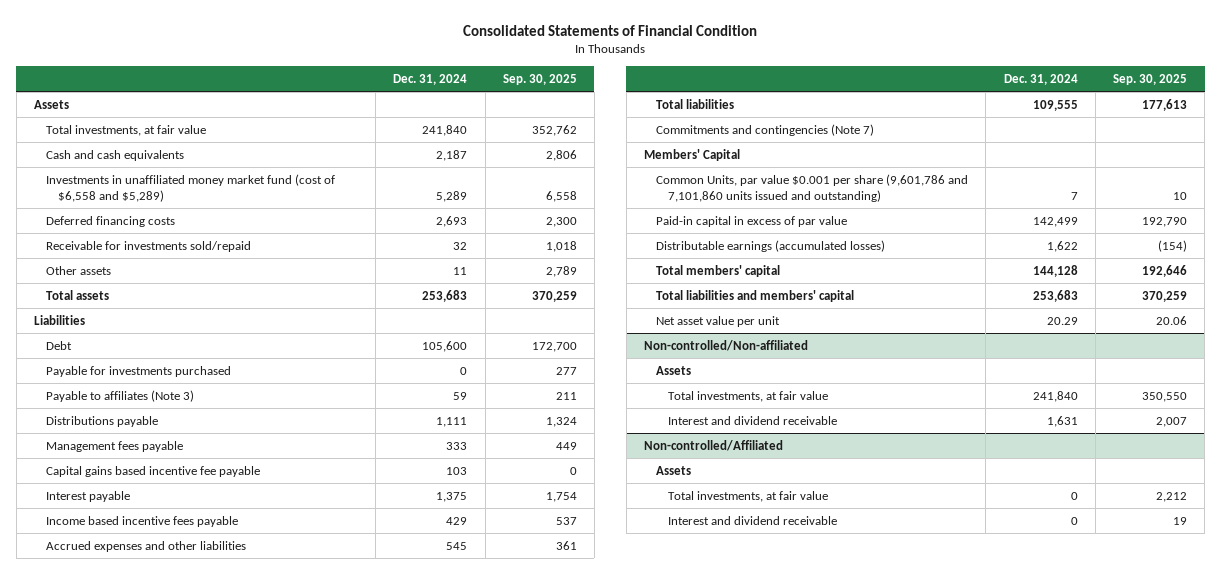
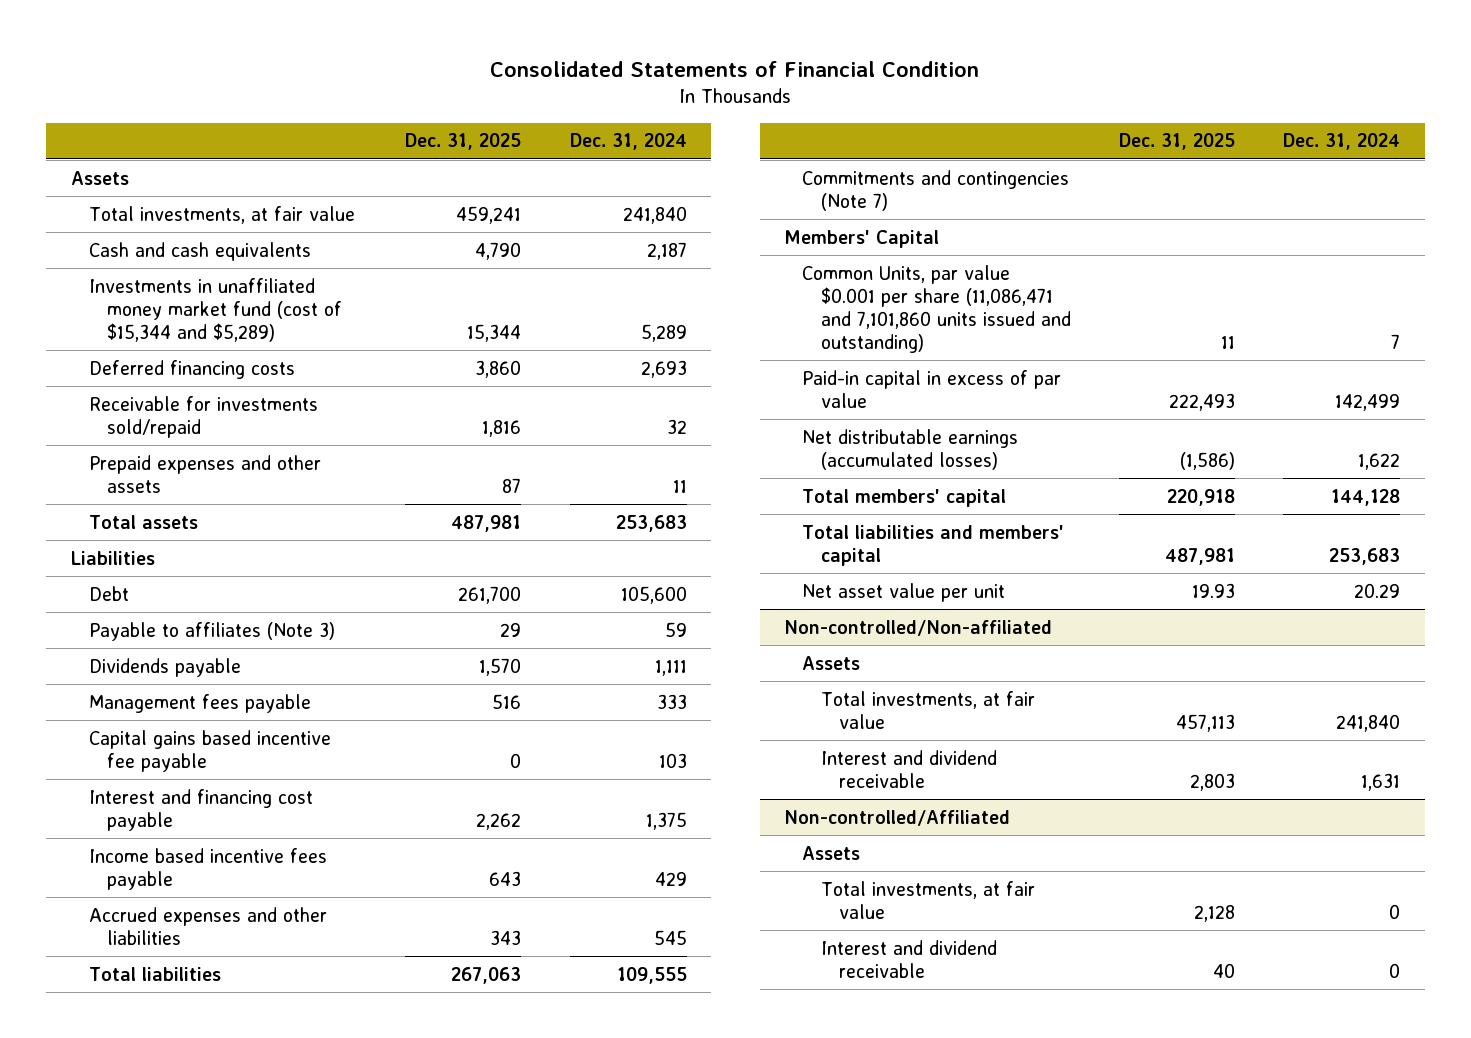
- | Dec. 31, 2024 | Sep. 30, 2025
+ | Dec. 31, 2025 | Dec. 31, 2024
- Investments in unaffiliated money market fund (cost of $6,558 and $5,289) | 5,289 | 6,558
+ Investments in unaffiliated money market fund (cost of $15,344 and $5,289) | 15,344 | 5,289
- Other assets | 11 | 2,789
+ Prepaid expenses and other assets | 87 | 11
- Payable for investments purchased | 0 | 277
- Distributions payable | 1,111 | 1,324
+ Dividends payable | 1,570 | 1,111
- Interest payable | 1,375 | 1,754
+ Interest and financing cost payable | 2,262 | 1,375
- Common Units, par value $0.001 per share (9,601,786 and 7,101,860 units issued and outstanding) | 7 | 10
+ Common Units, par value $0.001 per share (11,086,471 and 7,101,860 units issued and outstanding) | 11 | 7
- Distributable earnings (accumulated losses) | 1,622 | (154)
+ Net distributable earnings (accumulated losses) | (1,586) | 1,622

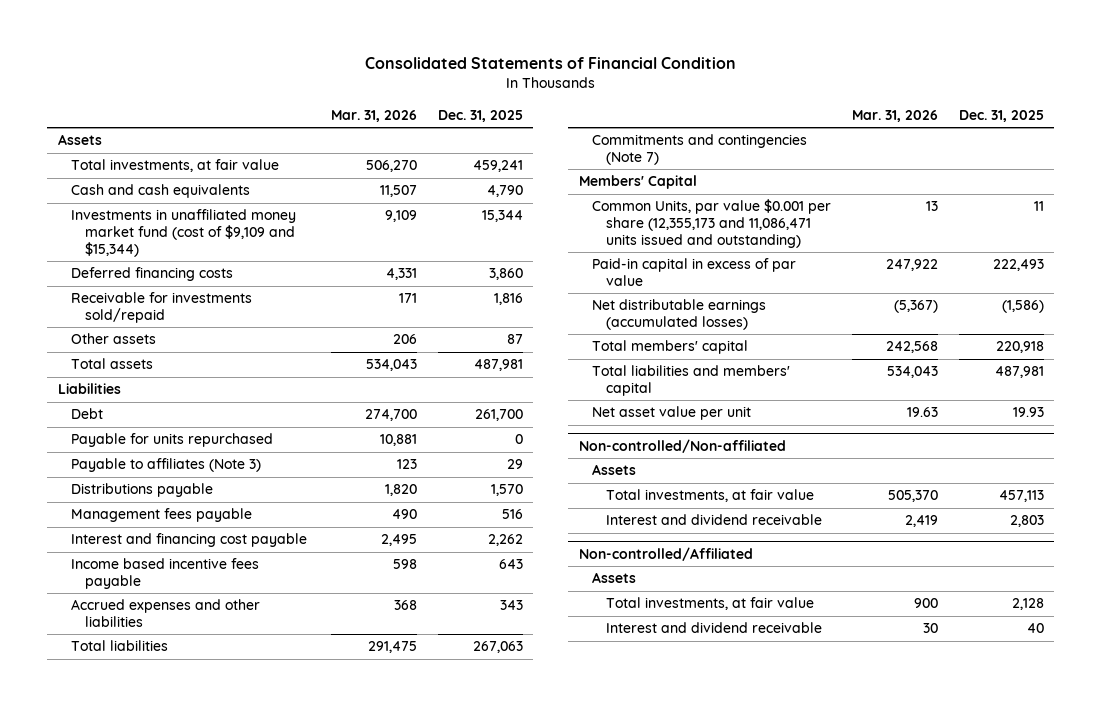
- | Dec. 31, 2025 | Dec. 31, 2024
+ | Mar. 31, 2026 | Dec. 31, 2025
- Investments in unaffiliated money market fund (cost of $15,344 and $5,289) | 15,344 | 5,289
+ Investments in unaffiliated money market fund (cost of $9,109 and $15,344) | 9,109 | 15,344
- Prepaid expenses and other assets | 87 | 11
+ Other assets | 206 | 87
+ Payable for units repurchased | 10,881 | 0
- Dividends payable | 1,570 | 1,111
+ Distributions payable | 1,820 | 1,570
- Capital gains based incentive fee payable | 0 | 103
- Common Units, par value $0.001 per share (11,086,471 and 7,101,860 units issued and outstanding) | 11 | 7
+ Common Units, par value $0.001 per share (12,355,173 and 11,086,471 units issued and outstanding) | 13 | 11

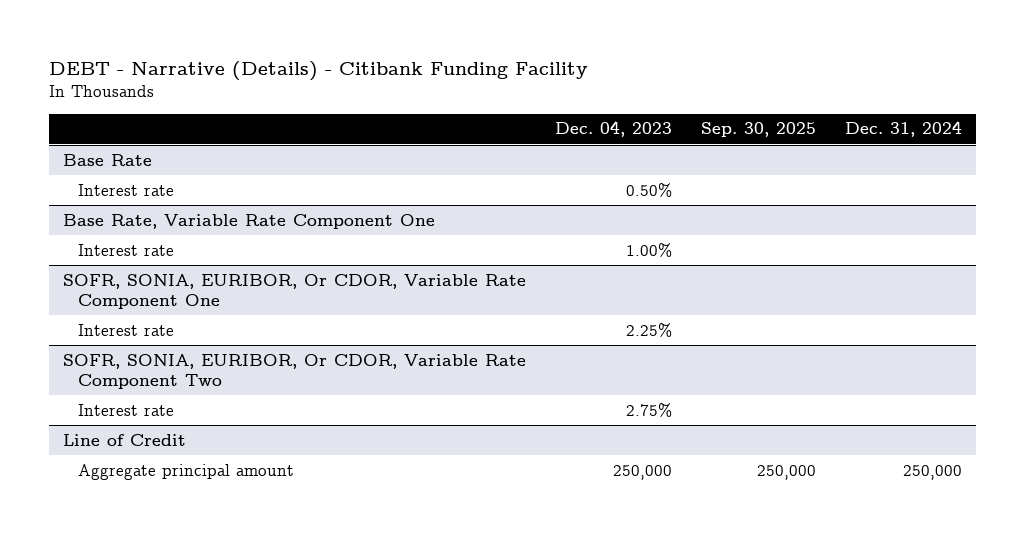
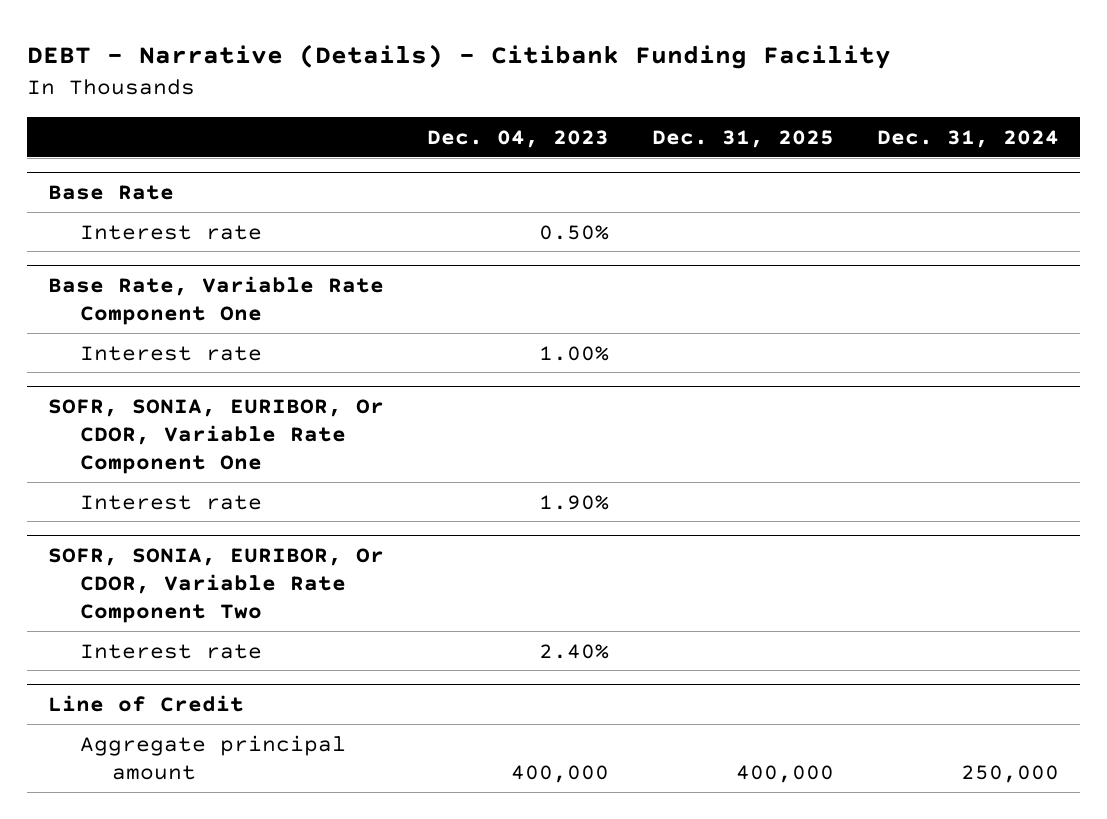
- | Dec. 04, 2023 | Sep. 30, 2025 | Dec. 31, 2024
+ | Dec. 04, 2023 | Dec. 31, 2025 | Dec. 31, 2024
@ SOFR, SONIA, EURIBOR, Or CDOR, Variable Rate Component One
- Interest rate | 2.25% | |
+ Interest rate | 1.90% | |
@ SOFR, SONIA, EURIBOR, Or CDOR, Variable Rate Component Two
- Interest rate | 2.75% | |
+ Interest rate | 2.40% | |
@ Line of Credit
- Aggregate principal amount | 250,000 | 250,000 | 250,000
+ Aggregate principal amount | 400,000 | 400,000 | 250,000

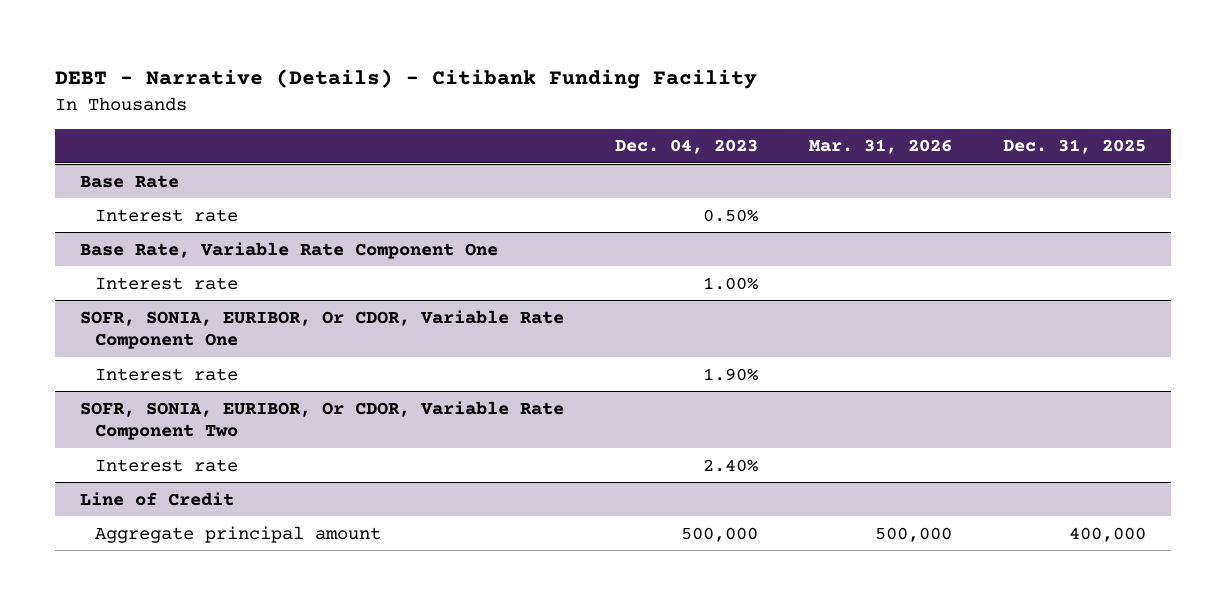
- | Dec. 04, 2023 | Dec. 31, 2025 | Dec. 31, 2024
+ | Dec. 04, 2023 | Mar. 31, 2026 | Dec. 31, 2025
@ Line of Credit
- Aggregate principal amount | 400,000 | 400,000 | 250,000
+ Aggregate principal amount | 500,000 | 500,000 | 400,000

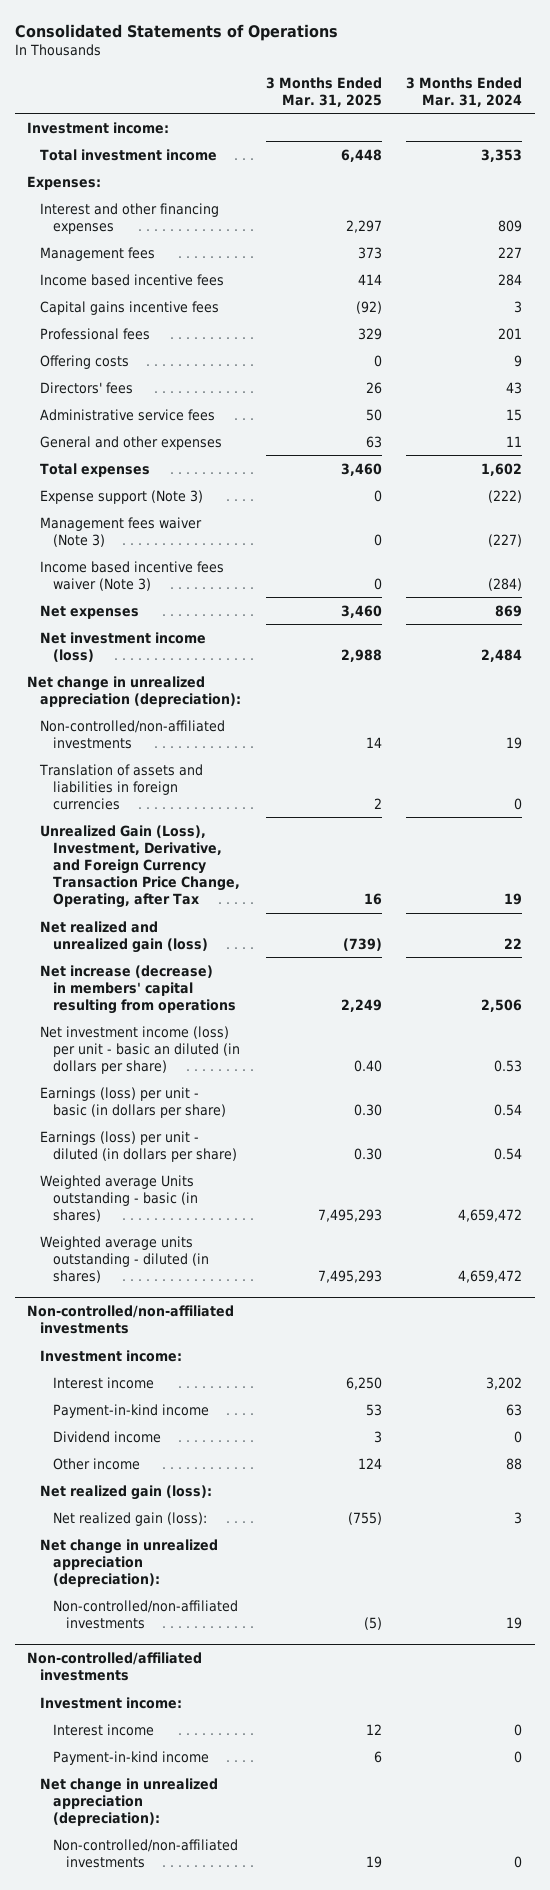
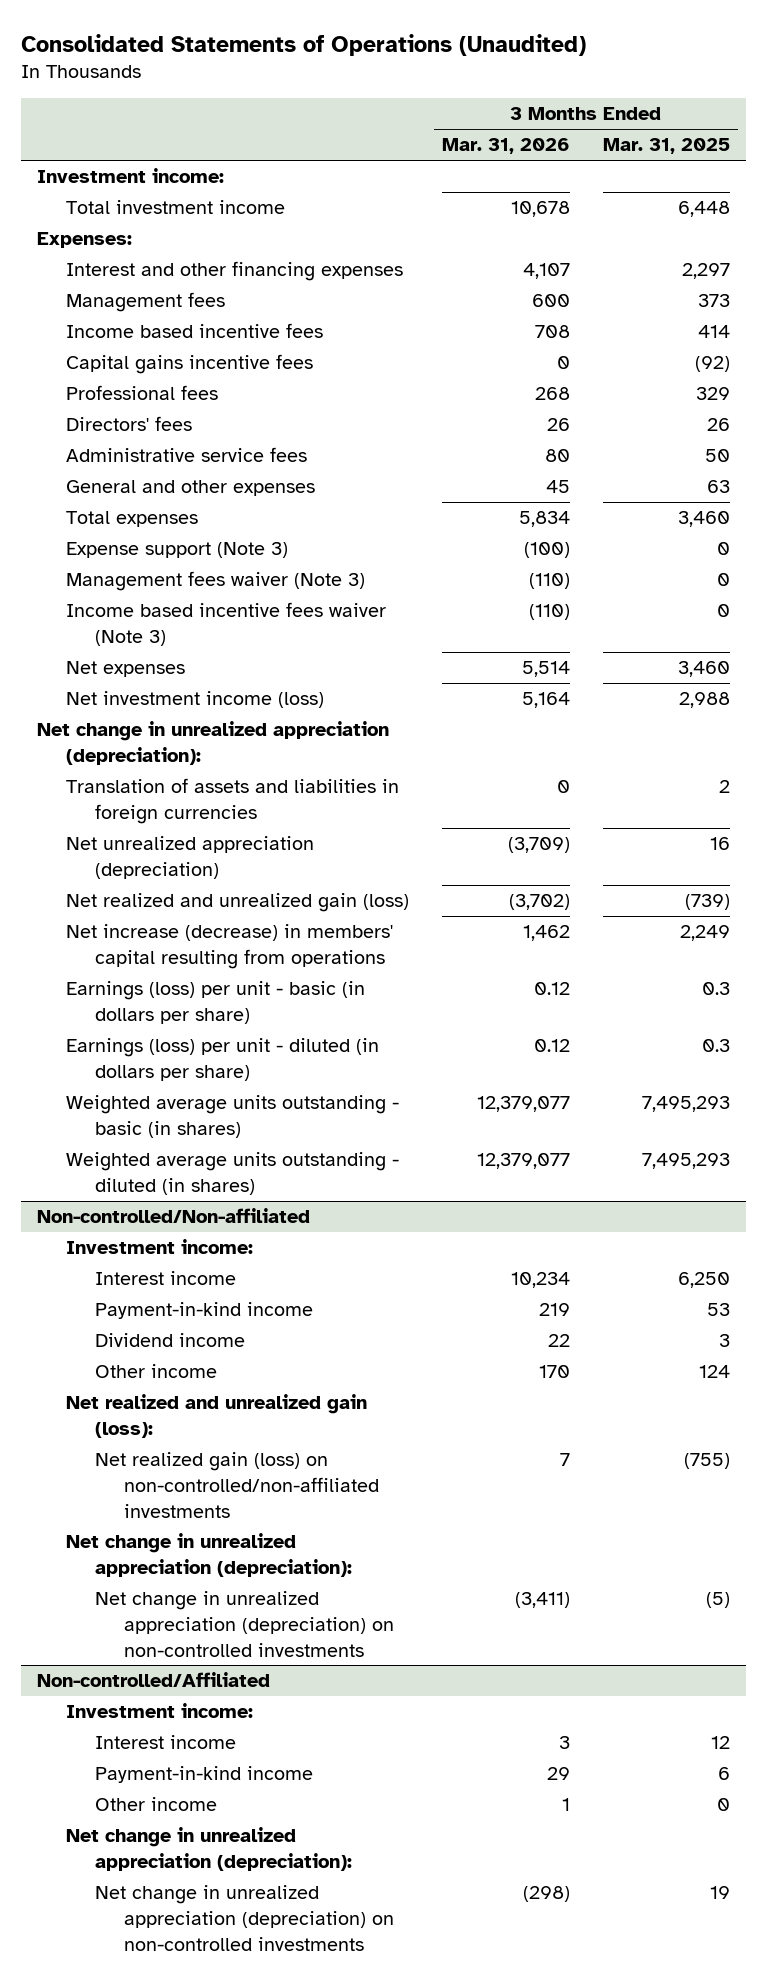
- Consolidated Statements of Operations
+ Consolidated Statements of Operations (Unaudited)
- | 3 Months Ended Mar. 31, 2025 | 3 Months Ended Mar. 31, 2024
+ | 3 Months Ended Mar. 31, 2026 | 3 Months Ended Mar. 31, 2025
- Offering costs | 0 | 9
- Non-controlled/non-affiliated investments | 14 | 19
- Unrealized Gain (Loss), Investment, Derivative, and Foreign Currency Transaction Price Change, Operating, after Tax | 16 | 19
+ Net unrealized appreciation (depreciation) | (3,709) | 16
- Net investment income (loss) per unit - basic an diluted (in dollars per share) | 0.40 | 0.53
- Earnings (loss) per unit - basic (in dollars per share) | 0.30 | 0.54
- Earnings (loss) per unit - diluted (in dollars per share) | 0.30 | 0.54
- Weighted average Units outstanding - basic (in shares) | 7,495,293 | 4,659,472
+ Earnings (loss) per unit - basic (in dollars per share) | 0.12 | 0.3
+ Earnings (loss) per unit - diluted (in dollars per share) | 0.12 | 0.3
+ Weighted average units outstanding - basic (in shares) | 12,379,077 | 7,495,293
- Non-controlled/non-affiliated investments
+ Non-controlled/Non-affiliated
- Net realized gain (loss):
- Net realized gain (loss): | (755) | 3
+ Net realized and unrealized gain (loss):
+ Net realized gain (loss) on non-controlled/non-affiliated investments | 7 | (755)
- Non-controlled/non-affiliated investments | (5) | 19
- Non-controlled/affiliated investments
+ Net change in unrealized appreciation (depreciation) on non-controlled investments | (3,411) | (5)
+ Non-controlled/Affiliated
+ Other income | 1 | 0
- Non-controlled/non-affiliated investments | 19 | 0
+ Net change in unrealized appreciation (depreciation) on non-controlled investments | (298) | 19

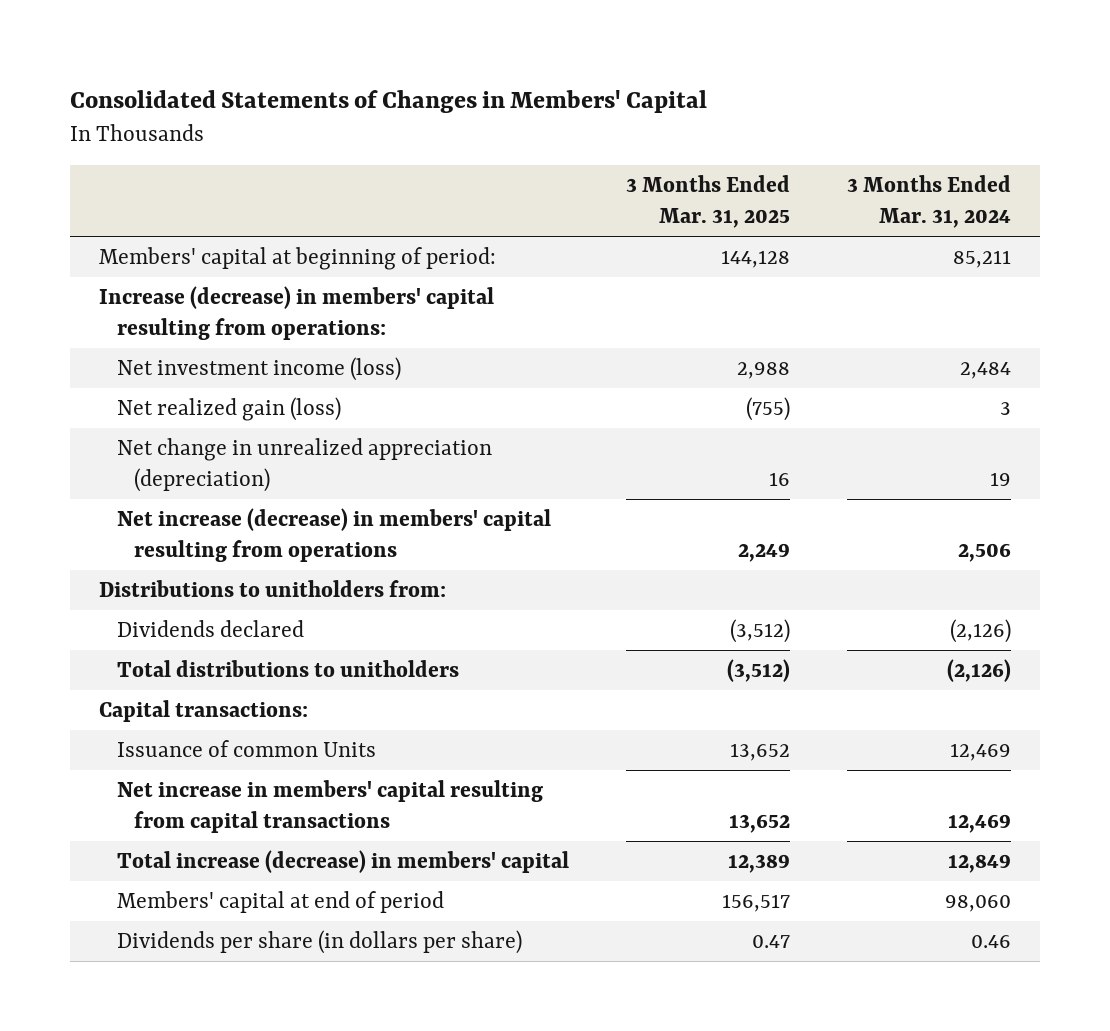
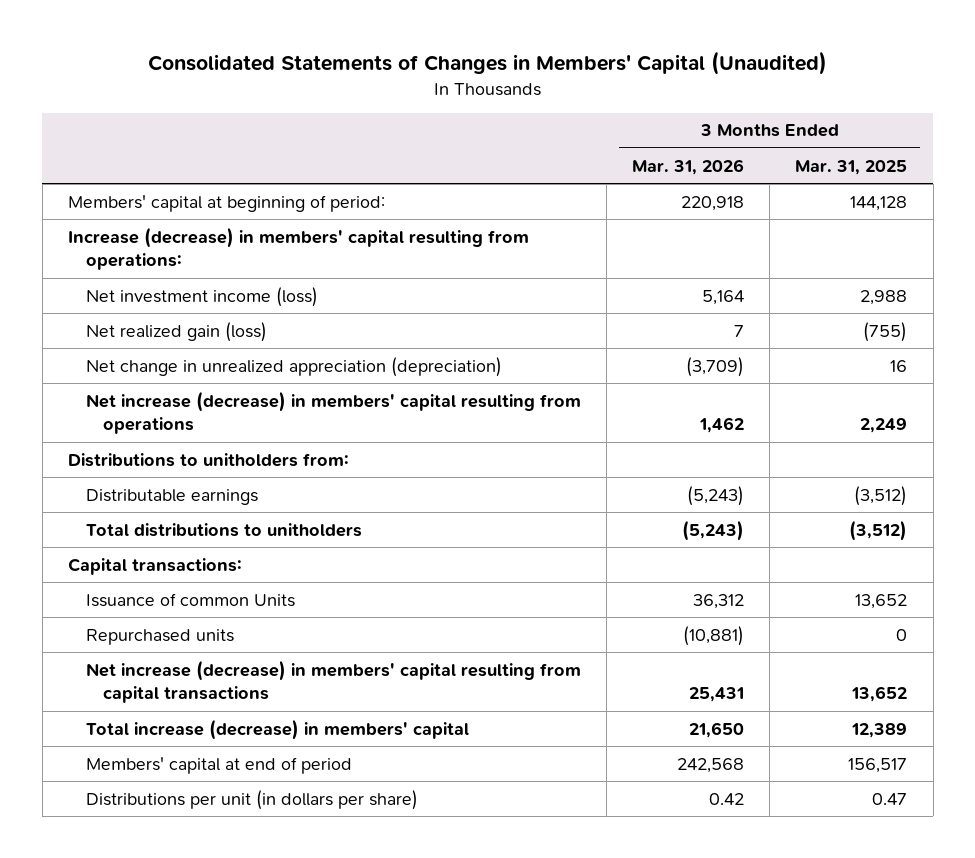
- Consolidated Statements of Changes in Members' Capital
+ Consolidated Statements of Changes in Members' Capital (Unaudited)
- | 3 Months Ended Mar. 31, 2025 | 3 Months Ended Mar. 31, 2024
+ | 3 Months Ended Mar. 31, 2026 | 3 Months Ended Mar. 31, 2025
- Dividends declared | (3,512) | (2,126)
+ Distributable earnings | (5,243) | (3,512)
- Net increase in members' capital resulting from capital transactions | 13,652 | 12,469
+ Repurchased units | (10,881) | 0
+ Net increase (decrease) in members' capital resulting from capital transactions | 25,431 | 13,652
- Dividends per share (in dollars per share) | 0.47 | 0.46
+ Distributions per unit (in dollars per share) | 0.42 | 0.47

